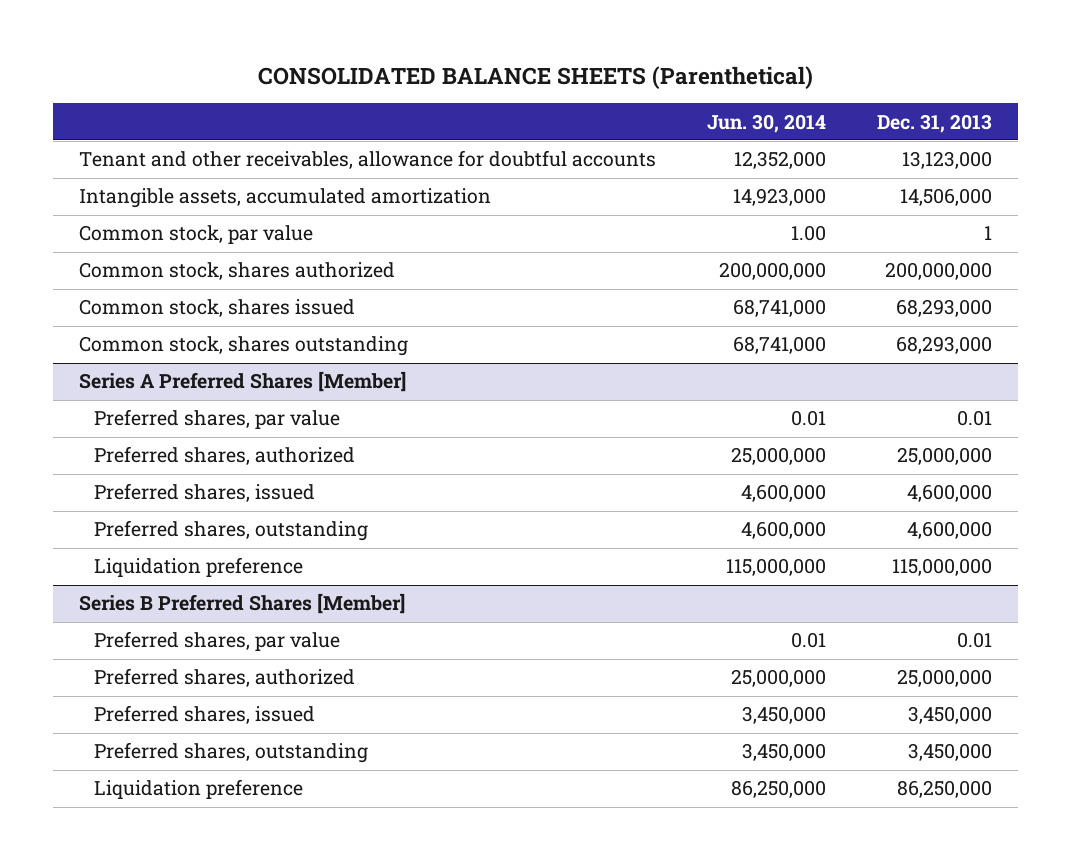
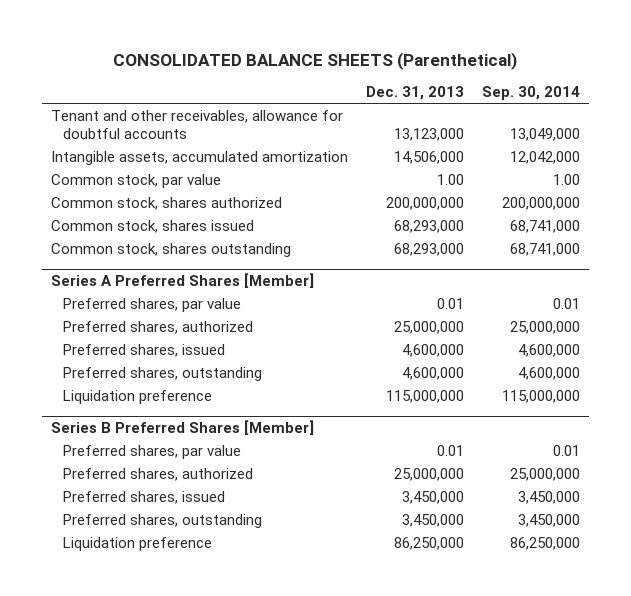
- | Jun. 30, 2014 | Dec. 31, 2013
+ | Dec. 31, 2013 | Sep. 30, 2014
- Common stock, par value | 1.00 | 1
+ Common stock, par value | 1.00 | 1.00

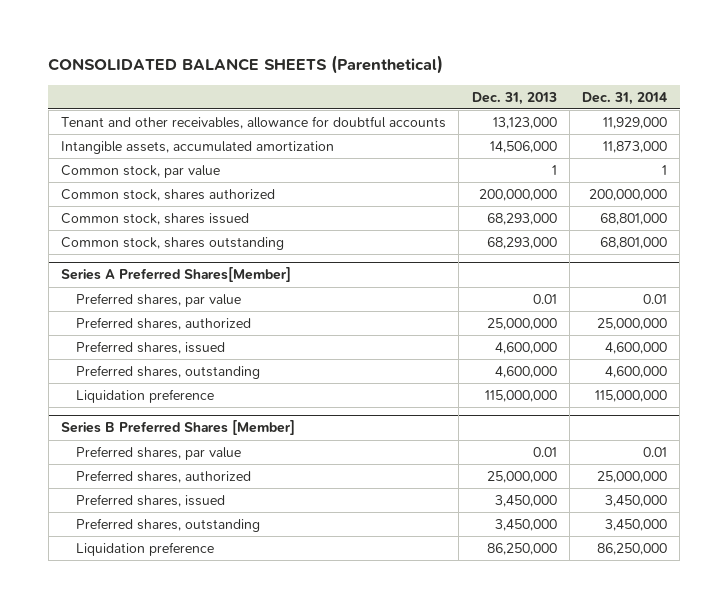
- | Dec. 31, 2013 | Sep. 30, 2014
+ | Dec. 31, 2013 | Dec. 31, 2014
- Common stock, par value | 1.00 | 1.00
+ Common stock, par value | 1 | 1
- Series A Preferred Shares [Member]
+ Series A Preferred Shares[Member]

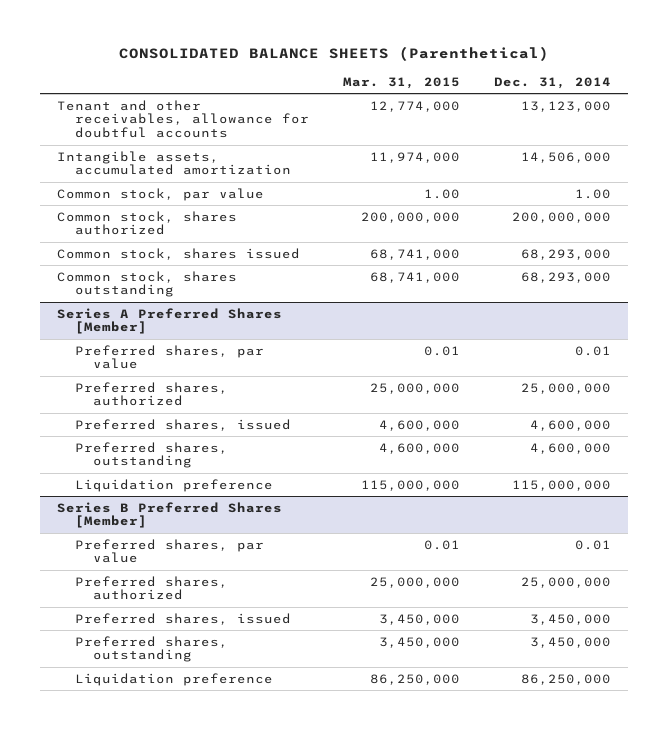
- | Dec. 31, 2013 | Dec. 31, 2014
+ | Mar. 31, 2015 | Dec. 31, 2014
- Tenant and other receivables, allowance for doubtful accounts | 13,123,000 | 11,929,000
- Intangible assets, accumulated amortization | 14,506,000 | 11,873,000
- Common stock, par value | 1 | 1
+ Tenant and other receivables, allowance for doubtful accounts | 12,774,000 | 13,123,000
+ Intangible assets, accumulated amortization | 11,974,000 | 14,506,000
+ Common stock, par value | 1.00 | 1.00
- Common stock, shares issued | 68,293,000 | 68,801,000
- Common stock, shares outstanding | 68,293,000 | 68,801,000
- Series A Preferred Shares[Member]
+ Common stock, shares issued | 68,741,000 | 68,293,000
+ Common stock, shares outstanding | 68,741,000 | 68,293,000
+ Series A Preferred Shares [Member]

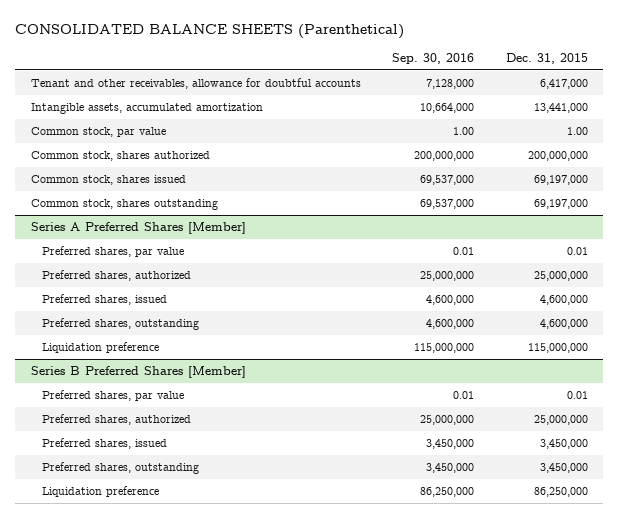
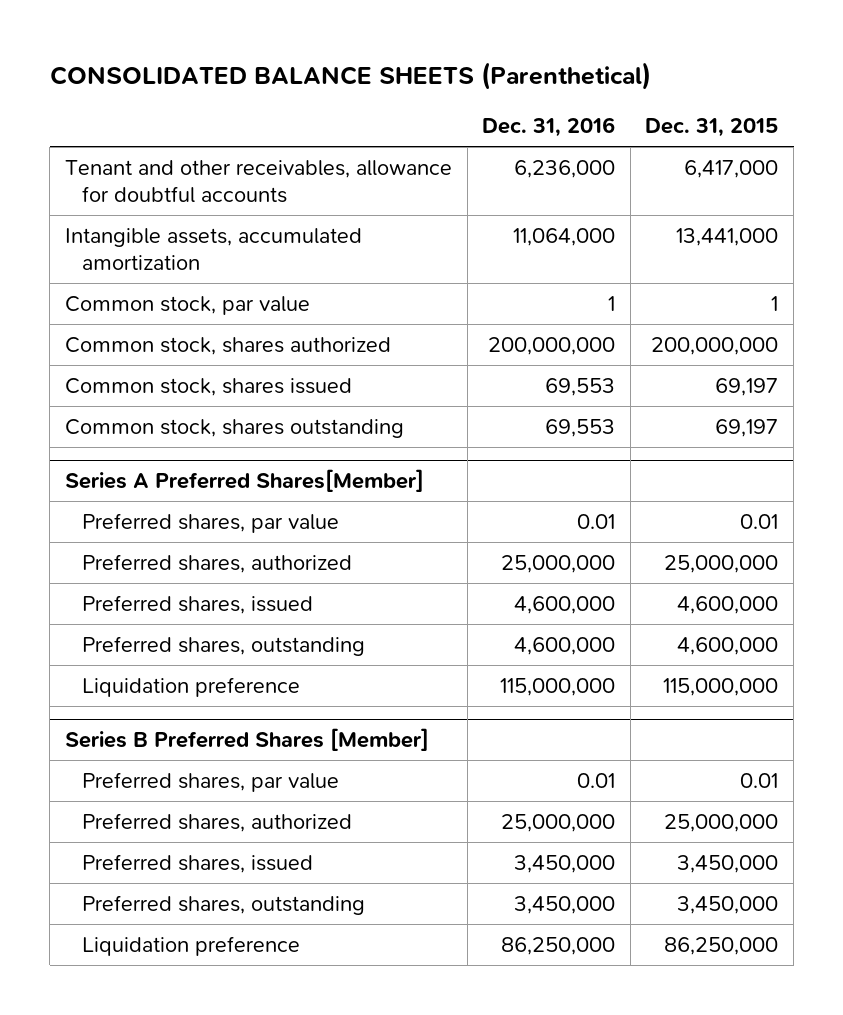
- | Sep. 30, 2016 | Dec. 31, 2015
+ | Dec. 31, 2016 | Dec. 31, 2015
- Common stock, par value | 1.00 | 1.00
+ Common stock, par value | 1 | 1
- Common stock, shares issued | 69,537,000 | 69,197,000
- Common stock, shares outstanding | 69,537,000 | 69,197,000
- Series A Preferred Shares [Member]
+ Common stock, shares issued | 69,553 | 69,197
+ Common stock, shares outstanding | 69,553 | 69,197
+ Series A Preferred Shares[Member]

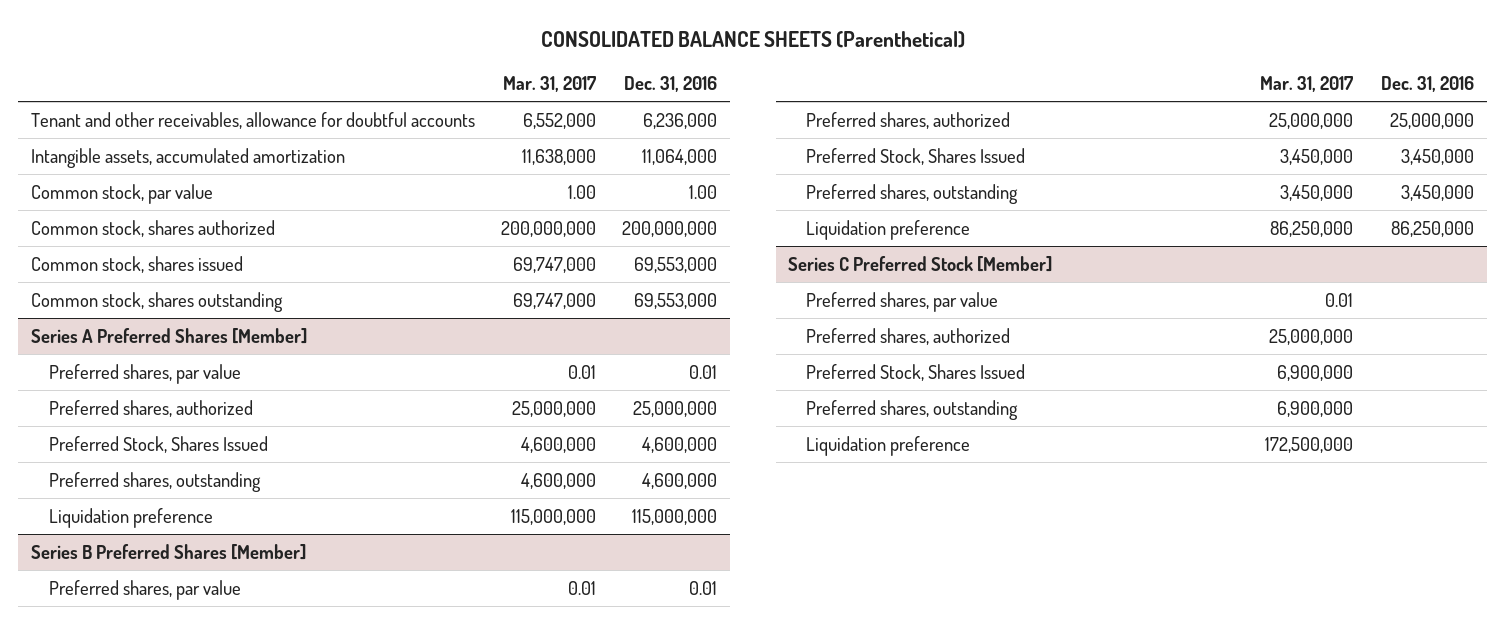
- | Dec. 31, 2016 | Dec. 31, 2015
+ | Mar. 31, 2017 | Dec. 31, 2016
- Common stock, par value | 1 | 1
+ Common stock, par value | 1.00 | 1.00
- Common stock, shares issued | 69,553 | 69,197
- Common stock, shares outstanding | 69,553 | 69,197
- Series A Preferred Shares[Member]
+ Common stock, shares issued | 69,747,000 | 69,553,000
+ Common stock, shares outstanding | 69,747,000 | 69,553,000
+ Series A Preferred Shares [Member]
- Preferred shares, issued | 4,600,000 | 4,600,000
+ Preferred Stock, Shares Issued | 4,600,000 | 4,600,000
@ Series B Preferred Shares [Member]
- Preferred shares, issued | 3,450,000 | 3,450,000
+ Preferred Stock, Shares Issued | 3,450,000 | 3,450,000
+ Series C Preferred Stock [Member]
+ Preferred shares, par value | 0.01 |
+ Preferred shares, authorized | 25,000,000 |
+ Preferred Stock, Shares Issued | 6,900,000 |
+ Preferred shares, outstanding | 6,900,000 |
+ Liquidation preference | 172,500,000 |

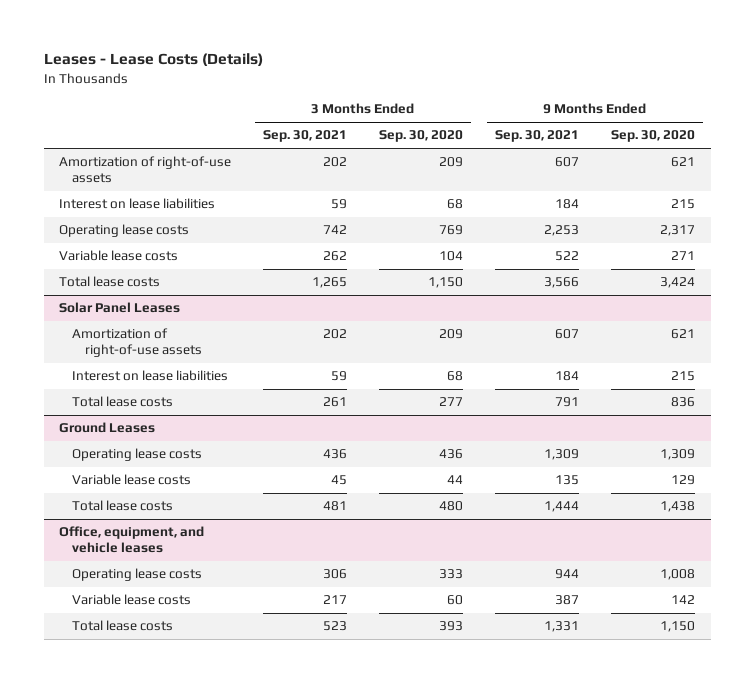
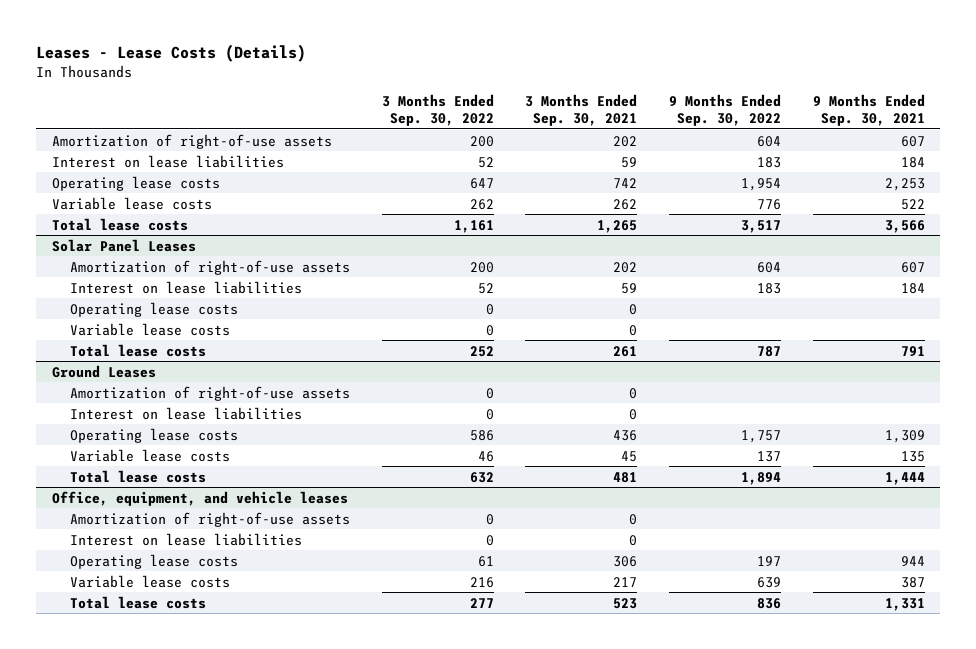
- | 3 Months Ended Sep. 30, 2021 | 3 Months Ended Sep. 30, 2020 | 9 Months Ended Sep. 30, 2021 | 9 Months Ended Sep. 30, 2020
+ | 3 Months Ended Sep. 30, 2022 | 3 Months Ended Sep. 30, 2021 | 9 Months Ended Sep. 30, 2022 | 9 Months Ended Sep. 30, 2021
@ Solar Panel Leases
+ Operating lease costs | 0 | 0 | |
+ Variable lease costs | 0 | 0 | |
@ Ground Leases
+ Amortization of right-of-use assets | 0 | 0 | |
+ Interest on lease liabilities | 0 | 0 | |
@ Office, equipment, and vehicle leases
+ Amortization of right-of-use assets | 0 | 0 | |
+ Interest on lease liabilities | 0 | 0 | |

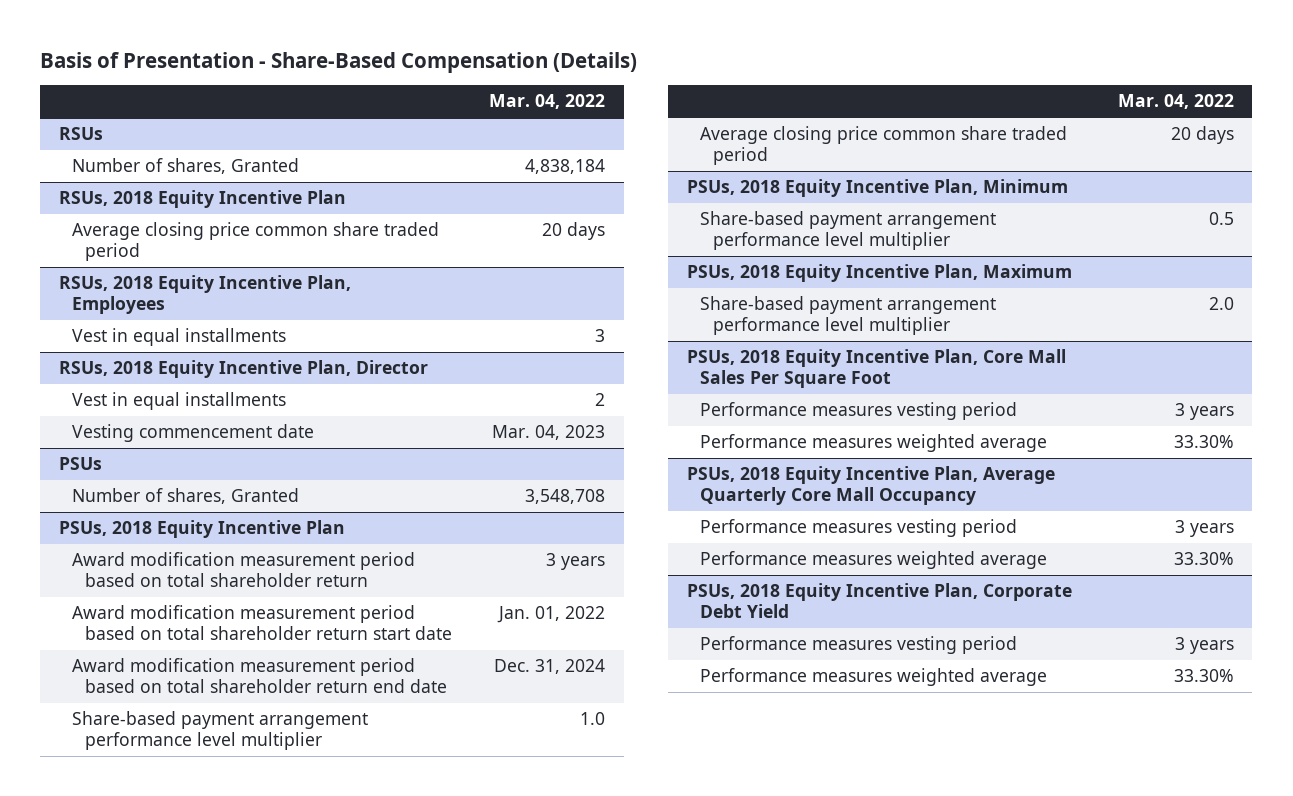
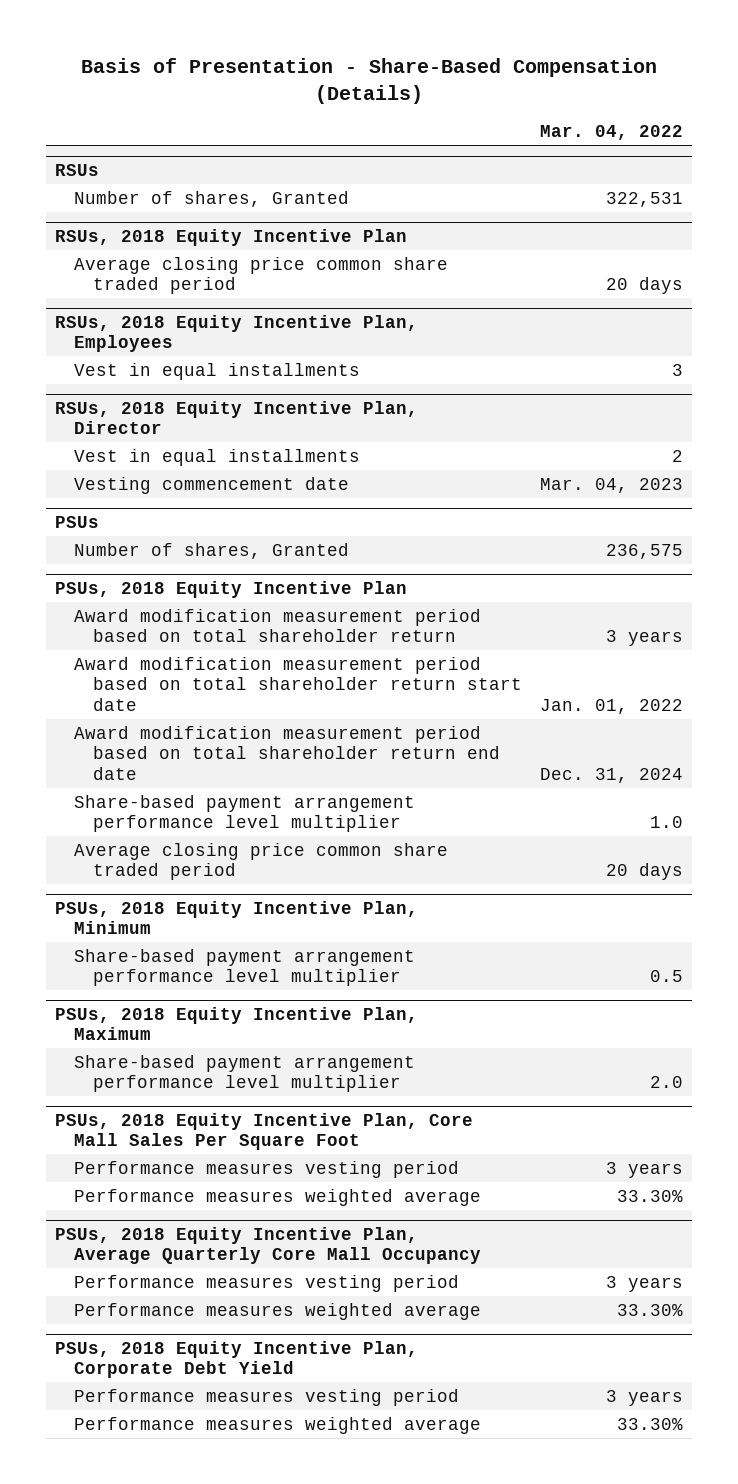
@ RSUs
- Number of shares, Granted | 4,838,184
+ Number of shares, Granted | 322,531
@ PSUs
- Number of shares, Granted | 3,548,708
+ Number of shares, Granted | 236,575

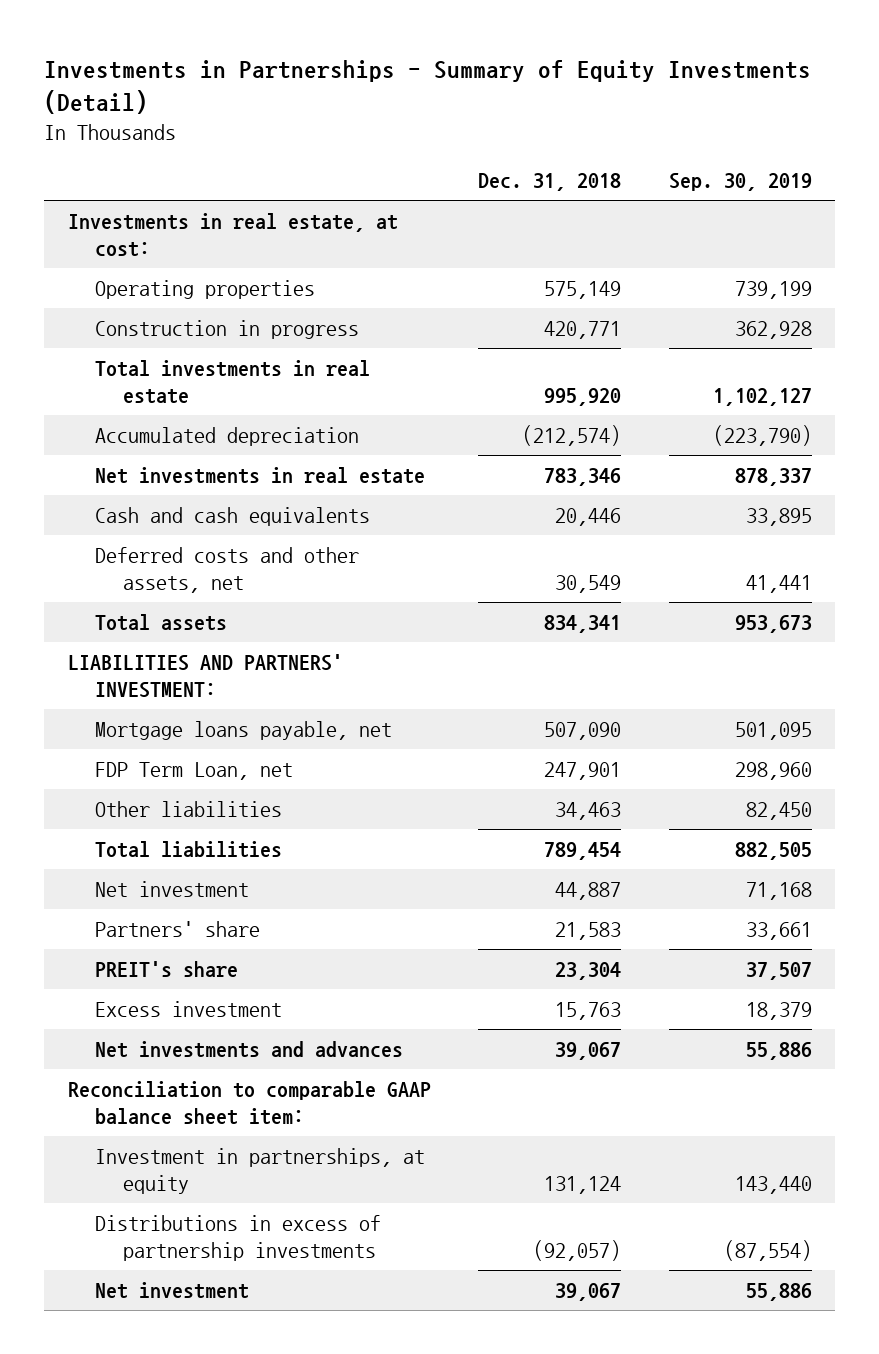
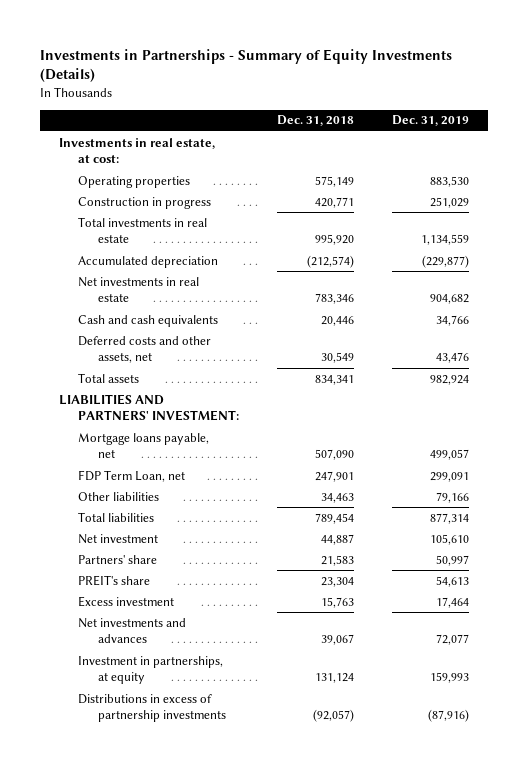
- Investments in Partnerships - Summary of Equity Investments (Detail)
+ Investments in Partnerships - Summary of Equity Investments (Details)
- | Dec. 31, 2018 | Sep. 30, 2019
+ | Dec. 31, 2018 | Dec. 31, 2019
- Reconciliation to comparable GAAP balance sheet item:
- Net investment | 39,067 | 55,886

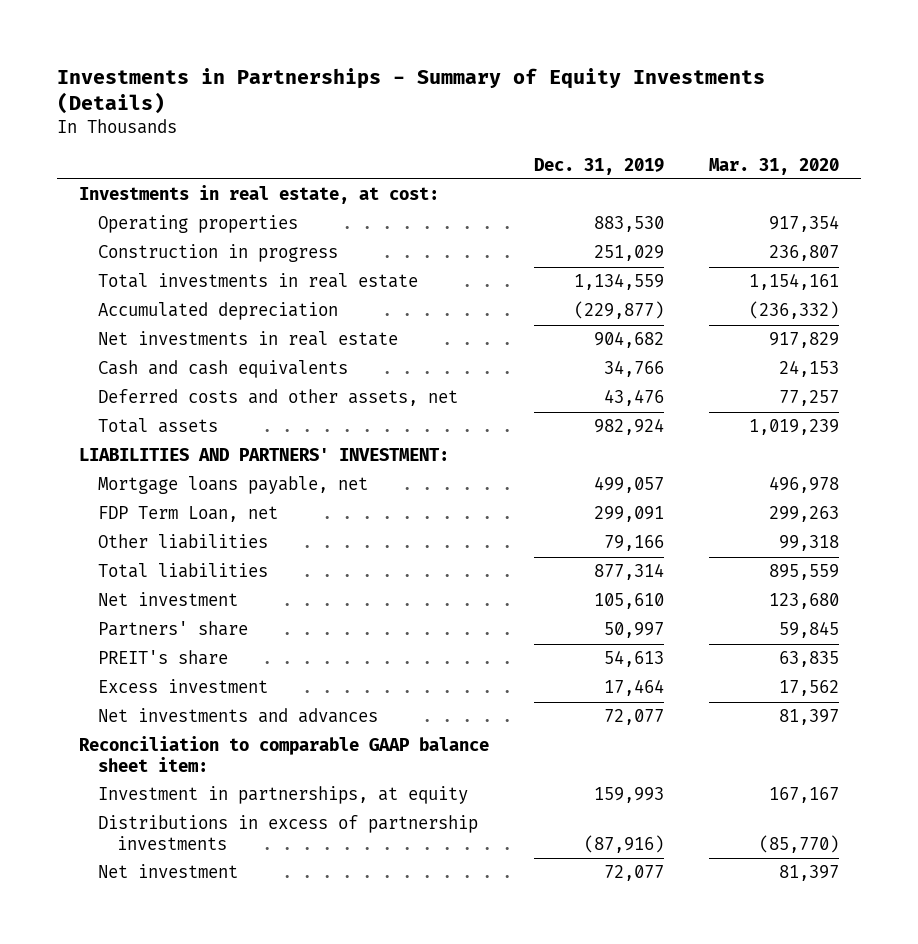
- | Dec. 31, 2018 | Dec. 31, 2019
+ | Dec. 31, 2019 | Mar. 31, 2020
+ Reconciliation to comparable GAAP balance sheet item:
+ Net investment | 72,077 | 81,397

